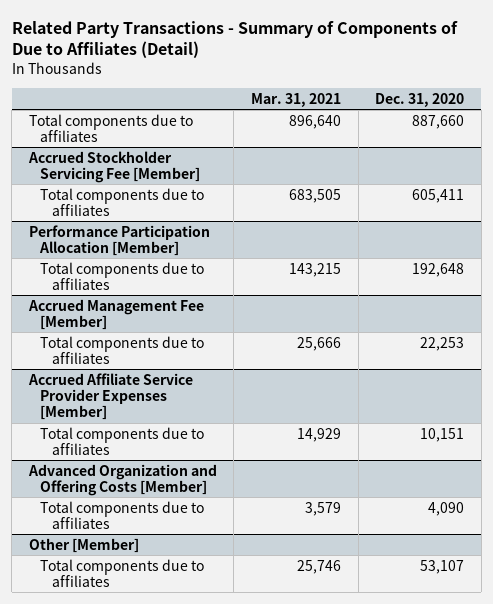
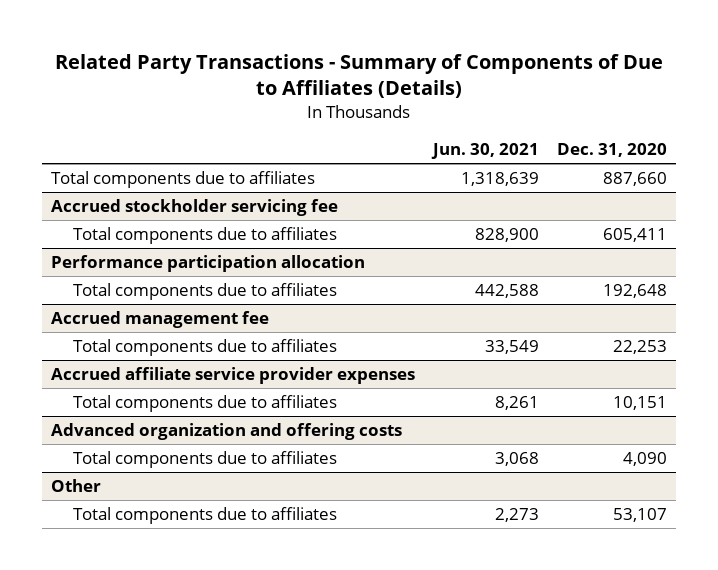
- Related Party Transactions - Summary of Components of Due to Affiliates (Detail)
+ Related Party Transactions - Summary of Components of Due to Affiliates (Details)
- | Mar. 31, 2021 | Dec. 31, 2020
+ | Jun. 30, 2021 | Dec. 31, 2020
- Accrued Stockholder Servicing Fee [Member]
+ Accrued stockholder servicing fee
- Performance Participation Allocation [Member]
+ Performance participation allocation
- Accrued Management Fee [Member]
+ Accrued management fee
- Accrued Affiliate Service Provider Expenses [Member]
+ Accrued affiliate service provider expenses
- Advanced Organization and Offering Costs [Member]
+ Advanced organization and offering costs
- Other [Member]
+ Other

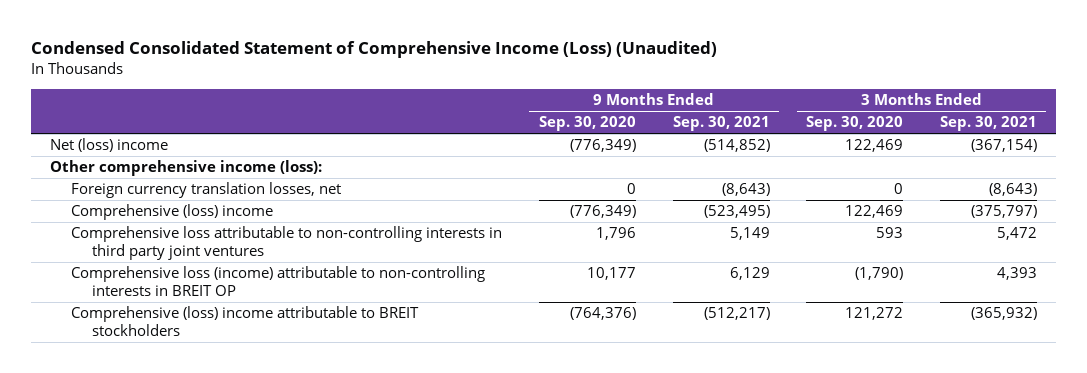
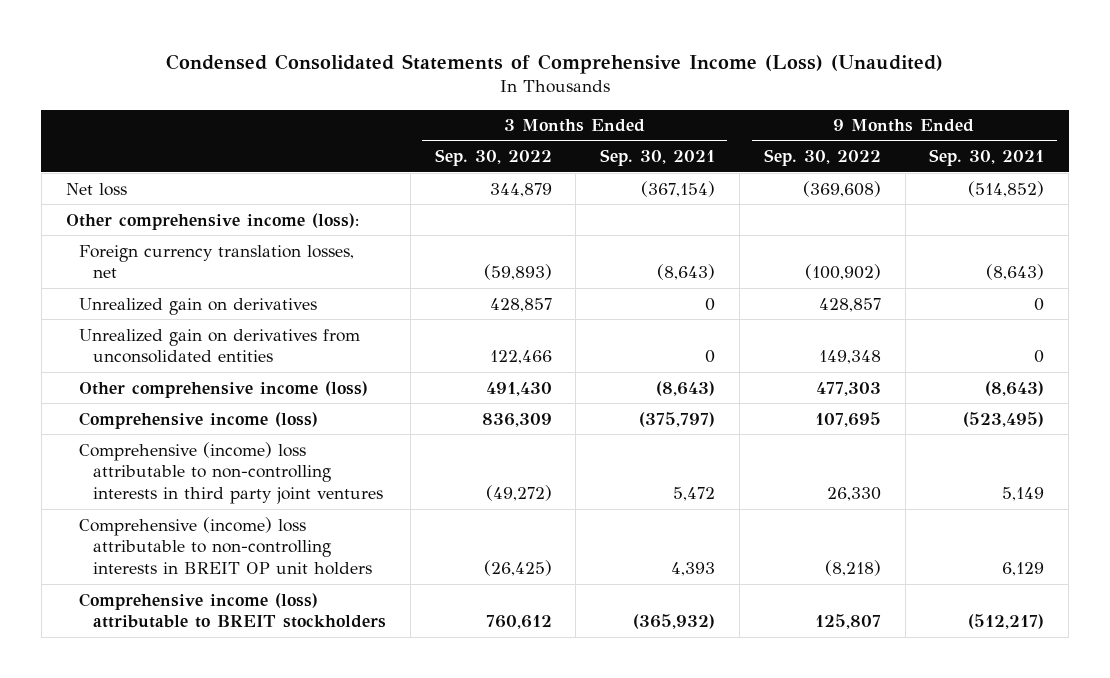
- Condensed Consolidated Statement of Comprehensive Income (Loss) (Unaudited)
+ Condensed Consolidated Statements of Comprehensive Income (Loss) (Unaudited)
- | 9 Months Ended Sep. 30, 2020 | 9 Months Ended Sep. 30, 2021 | 3 Months Ended Sep. 30, 2020 | 3 Months Ended Sep. 30, 2021
+ | 3 Months Ended Sep. 30, 2022 | 3 Months Ended Sep. 30, 2021 | 9 Months Ended Sep. 30, 2022 | 9 Months Ended Sep. 30, 2021
- Net (loss) income | (776,349) | (514,852) | 122,469 | (367,154)
+ Net loss | 344,879 | (367,154) | (369,608) | (514,852)
- Comprehensive (loss) income | (776,349) | (523,495) | 122,469 | (375,797)
- Comprehensive loss attributable to non-controlling interests in third party joint ventures | 1,796 | 5,149 | 593 | 5,472
- Comprehensive loss (income) attributable to non-controlling interests in BREIT OP | 10,177 | 6,129 | (1,790) | 4,393
- Comprehensive (loss) income attributable to BREIT stockholders | (764,376) | (512,217) | 121,272 | (365,932)
+ Unrealized gain on derivatives | 428,857 | 0 | 428,857 | 0
+ Unrealized gain on derivatives from unconsolidated entities | 122,466 | 0 | 149,348 | 0
+ Other comprehensive income (loss) | 491,430 | (8,643) | 477,303 | (8,643)
+ Comprehensive income (loss) | 836,309 | (375,797) | 107,695 | (523,495)
+ Comprehensive (income) loss attributable to non-controlling interests in third party joint ventures | (49,272) | 5,472 | 26,330 | 5,149
+ Comprehensive (income) loss attributable to non-controlling interests in BREIT OP unit holders | (26,425) | 4,393 | (8,218) | 6,129
+ Comprehensive income (loss) attributable to BREIT stockholders | 760,612 | (365,932) | 125,807 | (512,217)

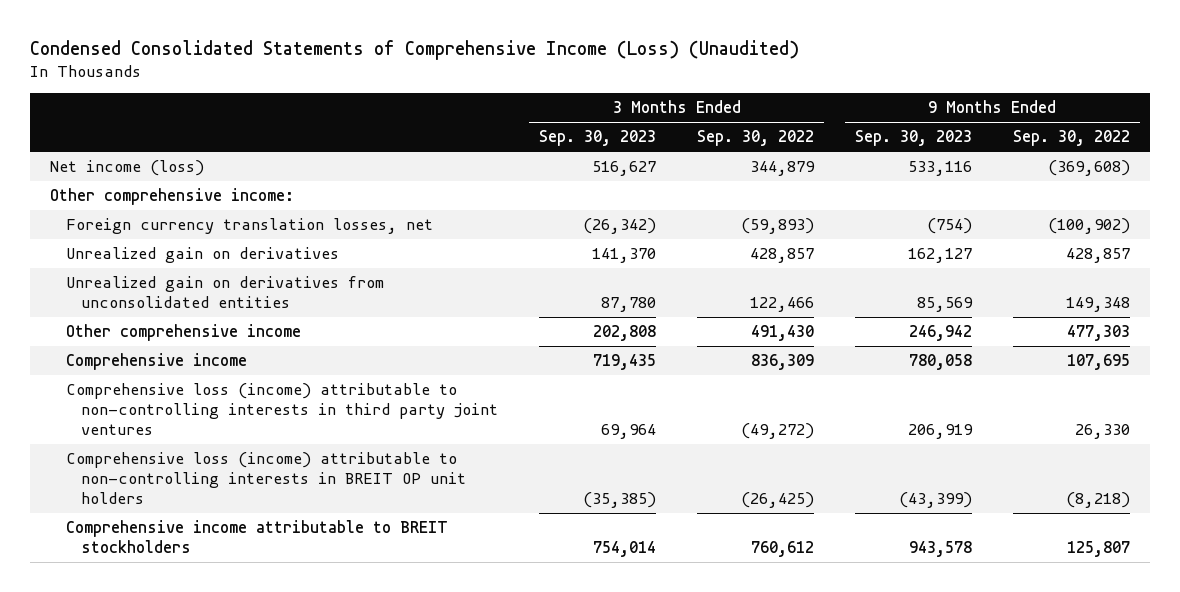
- | 3 Months Ended Sep. 30, 2022 | 3 Months Ended Sep. 30, 2021 | 9 Months Ended Sep. 30, 2022 | 9 Months Ended Sep. 30, 2021
+ | 3 Months Ended Sep. 30, 2023 | 3 Months Ended Sep. 30, 2022 | 9 Months Ended Sep. 30, 2023 | 9 Months Ended Sep. 30, 2022
- Net loss | 344,879 | (367,154) | (369,608) | (514,852)
- Other comprehensive income (loss):
+ Net income (loss) | 516,627 | 344,879 | 533,116 | (369,608)
+ Other comprehensive income:
- Other comprehensive income (loss) | 491,430 | (8,643) | 477,303 | (8,643)
- Comprehensive income (loss) | 836,309 | (375,797) | 107,695 | (523,495)
- Comprehensive (income) loss attributable to non-controlling interests in third party joint ventures | (49,272) | 5,472 | 26,330 | 5,149
- Comprehensive (income) loss attributable to non-controlling interests in BREIT OP unit holders | (26,425) | 4,393 | (8,218) | 6,129
- Comprehensive income (loss) attributable to BREIT stockholders | 760,612 | (365,932) | 125,807 | (512,217)
+ Other comprehensive income | 202,808 | 491,430 | 246,942 | 477,303
+ Comprehensive income | 719,435 | 836,309 | 780,058 | 107,695
+ Comprehensive loss (income) attributable to non-controlling interests in third party joint ventures | 69,964 | (49,272) | 206,919 | 26,330
+ Comprehensive loss (income) attributable to non-controlling interests in BREIT OP unit holders | (35,385) | (26,425) | (43,399) | (8,218)
+ Comprehensive income attributable to BREIT stockholders | 754,014 | 760,612 | 943,578 | 125,807

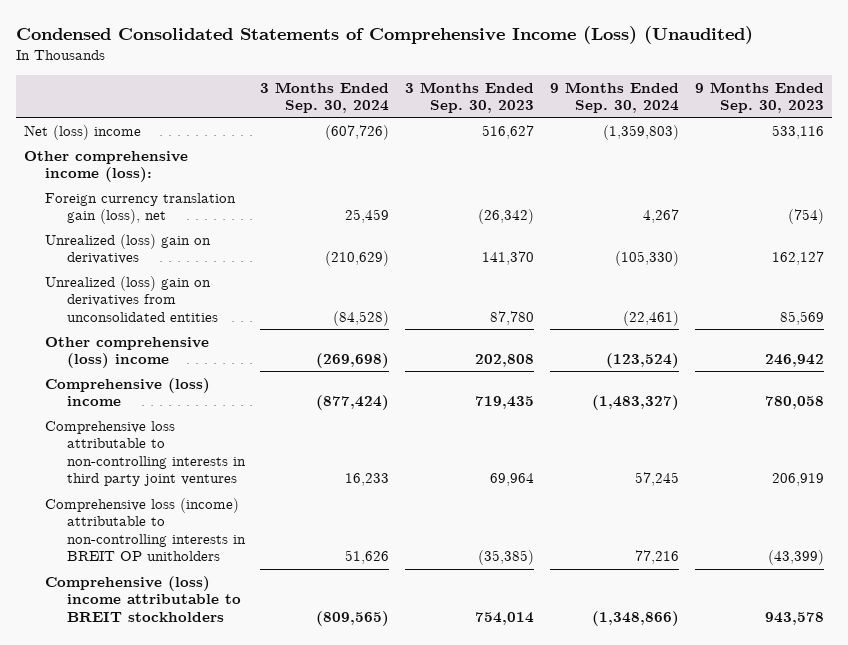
- | 3 Months Ended Sep. 30, 2023 | 3 Months Ended Sep. 30, 2022 | 9 Months Ended Sep. 30, 2023 | 9 Months Ended Sep. 30, 2022
+ | 3 Months Ended Sep. 30, 2024 | 3 Months Ended Sep. 30, 2023 | 9 Months Ended Sep. 30, 2024 | 9 Months Ended Sep. 30, 2023
- Net income (loss) | 516,627 | 344,879 | 533,116 | (369,608)
- Other comprehensive income:
- Foreign currency translation losses, net | (26,342) | (59,893) | (754) | (100,902)
- Unrealized gain on derivatives | 141,370 | 428,857 | 162,127 | 428,857
- Unrealized gain on derivatives from unconsolidated entities | 87,780 | 122,466 | 85,569 | 149,348
- Other comprehensive income | 202,808 | 491,430 | 246,942 | 477,303
- Comprehensive income | 719,435 | 836,309 | 780,058 | 107,695
- Comprehensive loss (income) attributable to non-controlling interests in third party joint ventures | 69,964 | (49,272) | 206,919 | 26,330
- Comprehensive loss (income) attributable to non-controlling interests in BREIT OP unit holders | (35,385) | (26,425) | (43,399) | (8,218)
- Comprehensive income attributable to BREIT stockholders | 754,014 | 760,612 | 943,578 | 125,807
+ Net (loss) income | (607,726) | 516,627 | (1,359,803) | 533,116
+ Other comprehensive income (loss):
+ Foreign currency translation gain (loss), net | 25,459 | (26,342) | 4,267 | (754)
+ Unrealized (loss) gain on derivatives | (210,629) | 141,370 | (105,330) | 162,127
+ Unrealized (loss) gain on derivatives from unconsolidated entities | (84,528) | 87,780 | (22,461) | 85,569
+ Other comprehensive (loss) income | (269,698) | 202,808 | (123,524) | 246,942
+ Comprehensive (loss) income | (877,424) | 719,435 | (1,483,327) | 780,058
+ Comprehensive loss attributable to non-controlling interests in third party joint ventures | 16,233 | 69,964 | 57,245 | 206,919
+ Comprehensive loss (income) attributable to non-controlling interests in BREIT OP unitholders | 51,626 | (35,385) | 77,216 | (43,399)
+ Comprehensive (loss) income attributable to BREIT stockholders | (809,565) | 754,014 | (1,348,866) | 943,578

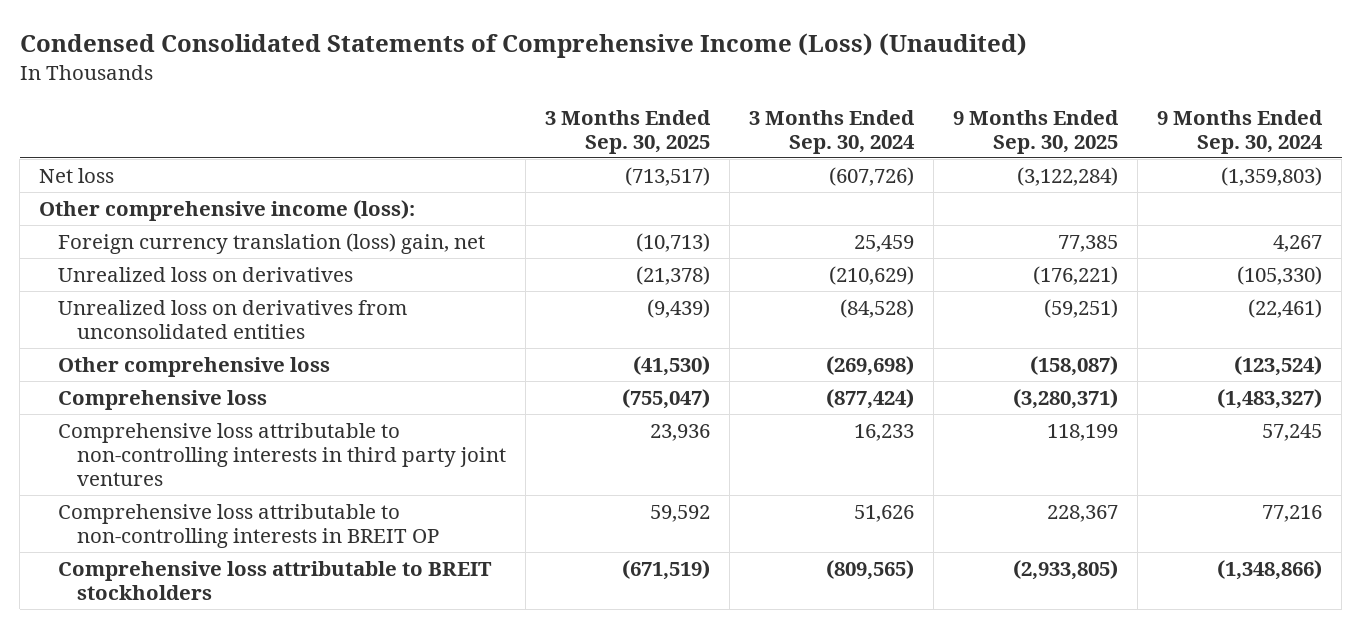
- | 3 Months Ended Sep. 30, 2024 | 3 Months Ended Sep. 30, 2023 | 9 Months Ended Sep. 30, 2024 | 9 Months Ended Sep. 30, 2023
+ | 3 Months Ended Sep. 30, 2025 | 3 Months Ended Sep. 30, 2024 | 9 Months Ended Sep. 30, 2025 | 9 Months Ended Sep. 30, 2024
- Net (loss) income | (607,726) | 516,627 | (1,359,803) | 533,116
+ Net loss | (713,517) | (607,726) | (3,122,284) | (1,359,803)
- Foreign currency translation gain (loss), net | 25,459 | (26,342) | 4,267 | (754)
- Unrealized (loss) gain on derivatives | (210,629) | 141,370 | (105,330) | 162,127
- Unrealized (loss) gain on derivatives from unconsolidated entities | (84,528) | 87,780 | (22,461) | 85,569
- Other comprehensive (loss) income | (269,698) | 202,808 | (123,524) | 246,942
- Comprehensive (loss) income | (877,424) | 719,435 | (1,483,327) | 780,058
+ Foreign currency translation (loss) gain, net | (10,713) | 25,459 | 77,385 | 4,267
+ Unrealized loss on derivatives | (21,378) | (210,629) | (176,221) | (105,330)
+ Unrealized loss on derivatives from unconsolidated entities | (9,439) | (84,528) | (59,251) | (22,461)
+ Other comprehensive loss | (41,530) | (269,698) | (158,087) | (123,524)
+ Comprehensive loss | (755,047) | (877,424) | (3,280,371) | (1,483,327)
- Comprehensive loss (income) attributable to non-controlling interests in BREIT OP unitholders | 51,626 | (35,385) | 77,216 | (43,399)
- Comprehensive (loss) income attributable to BREIT stockholders | (809,565) | 754,014 | (1,348,866) | 943,578
+ Comprehensive loss attributable to non-controlling interests in BREIT OP | 59,592 | 51,626 | 228,367 | 77,216
+ Comprehensive loss attributable to BREIT stockholders | (671,519) | (809,565) | (2,933,805) | (1,348,866)

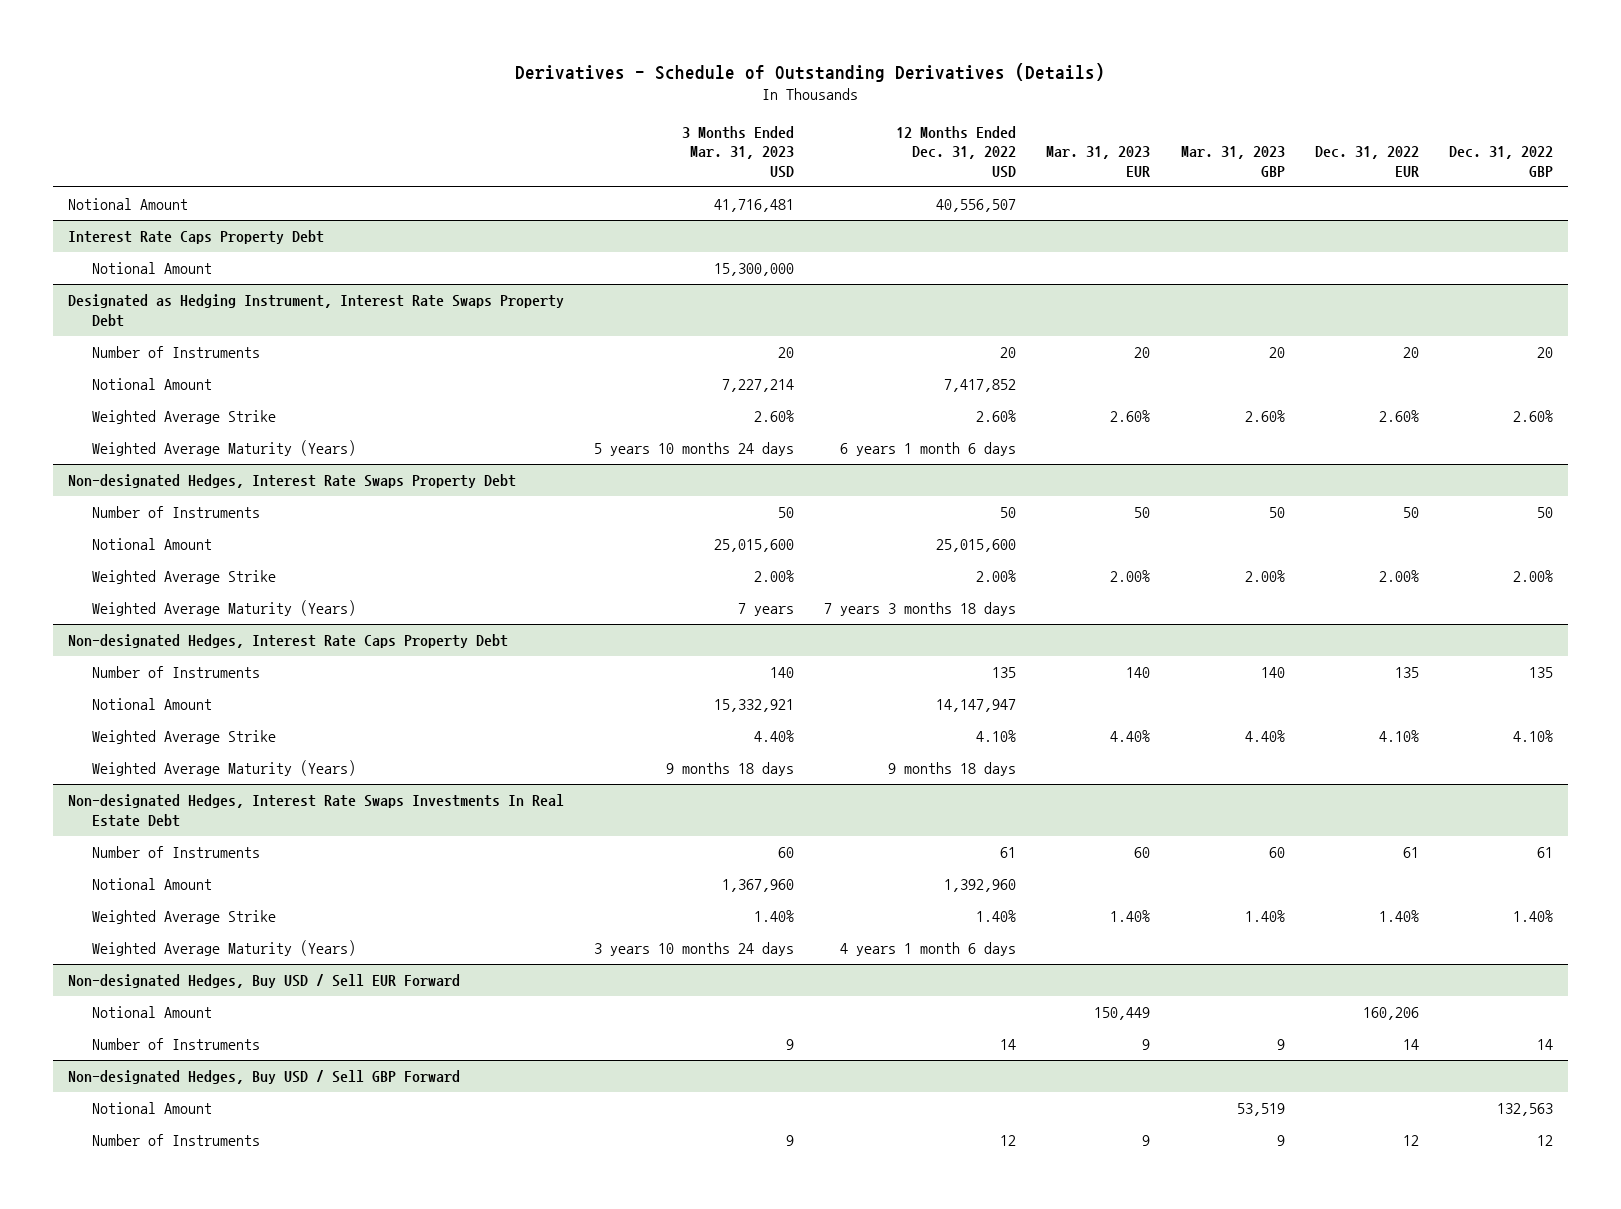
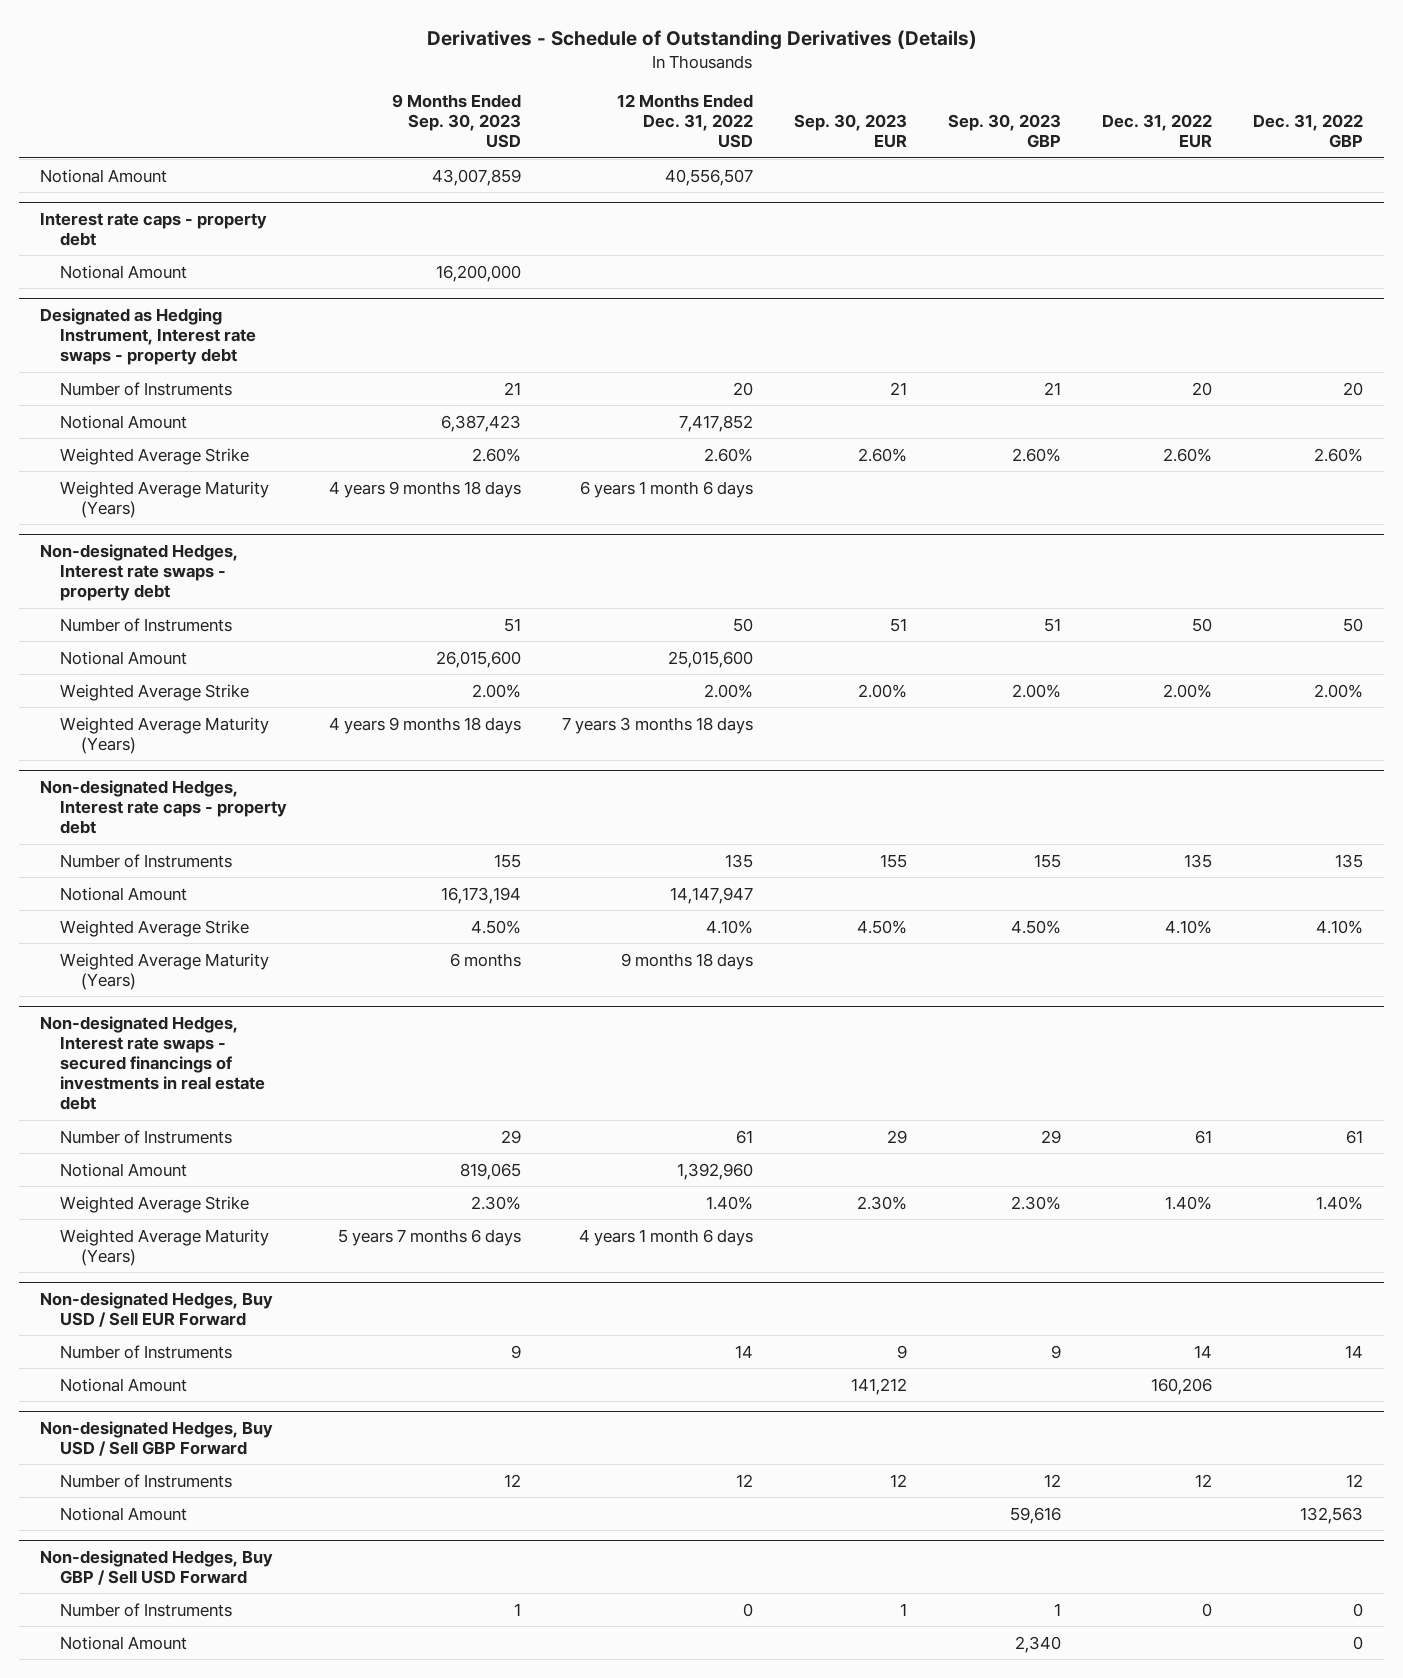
- | 3 Months Ended Mar. 31, 2023 USD | 12 Months Ended Dec. 31, 2022 USD | Mar. 31, 2023 EUR | Mar. 31, 2023 GBP | Dec. 31, 2022 EUR | Dec. 31, 2022 GBP
+ | 9 Months Ended Sep. 30, 2023 USD | 12 Months Ended Dec. 31, 2022 USD | Sep. 30, 2023 EUR | Sep. 30, 2023 GBP | Dec. 31, 2022 EUR | Dec. 31, 2022 GBP
- Interest Rate Caps Property Debt
+ Interest rate caps - property debt
- Designated as Hedging Instrument, Interest Rate Swaps Property Debt
+ Designated as Hedging Instrument, Interest rate swaps - property debt
- Non-designated Hedges, Interest Rate Swaps Property Debt
+ Non-designated Hedges, Interest rate swaps - property debt
- Non-designated Hedges, Interest Rate Caps Property Debt
+ Non-designated Hedges, Interest rate caps - property debt
- Non-designated Hedges, Interest Rate Swaps Investments In Real Estate Debt
+ Non-designated Hedges, Interest rate swaps - secured financings of investments in real estate debt
@ Non-designated Hedges, Buy USD / Sell EUR Forward
moved down: Notional Amount | | | 141,212 | | 160,206 |
@ Non-designated Hedges, Buy USD / Sell GBP Forward
moved down: Notional Amount | | | | 59,616 | | 132,563
+ Non-designated Hedges, Buy GBP / Sell USD Forward
+ Number of Instruments | 1 | 0 | 1 | 1 | 0 | 0
+ Notional Amount | | | | 2,340 | | 0

